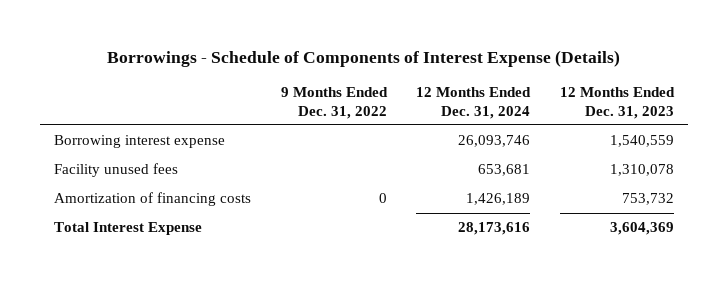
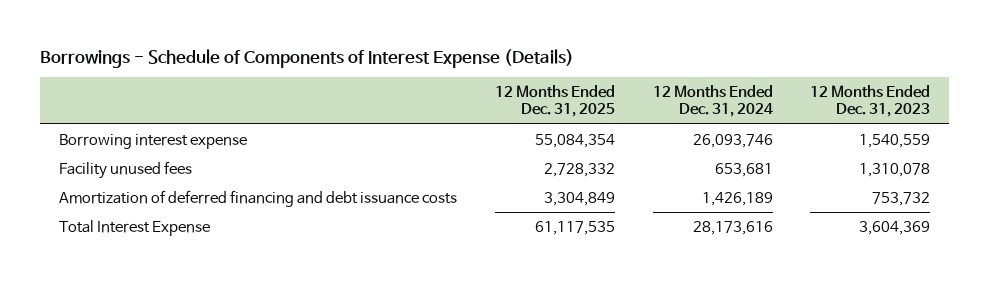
- | 9 Months Ended Dec. 31, 2022 | 12 Months Ended Dec. 31, 2024 | 12 Months Ended Dec. 31, 2023
+ | 12 Months Ended Dec. 31, 2025 | 12 Months Ended Dec. 31, 2024 | 12 Months Ended Dec. 31, 2023
- Amortization of financing costs | 0 | 1,426,189 | 753,732
+ Amortization of deferred financing and debt issuance costs | 3,304,849 | 1,426,189 | 753,732

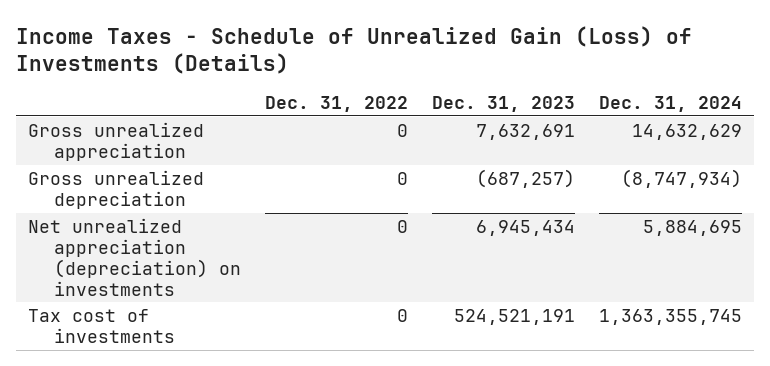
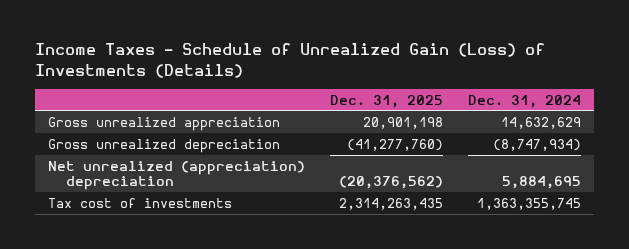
- | Dec. 31, 2022 | Dec. 31, 2023 | Dec. 31, 2024
+ | Dec. 31, 2025 | Dec. 31, 2024
- Net unrealized appreciation (depreciation) on investments | 0 | 6,945,434 | 5,884,695
+ Net unrealized (appreciation) depreciation | (20,376,562) | 5,884,695

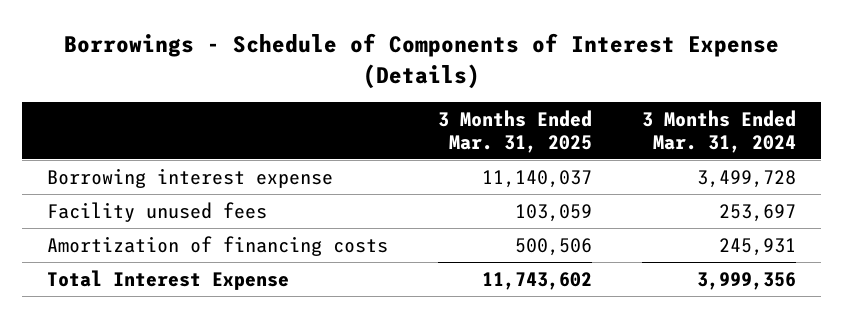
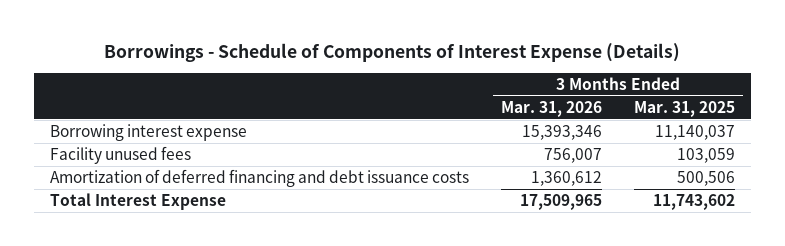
- | 3 Months Ended Mar. 31, 2025 | 3 Months Ended Mar. 31, 2024
+ | 3 Months Ended Mar. 31, 2026 | 3 Months Ended Mar. 31, 2025
- Amortization of financing costs | 500,506 | 245,931
+ Amortization of deferred financing and debt issuance costs | 1,360,612 | 500,506

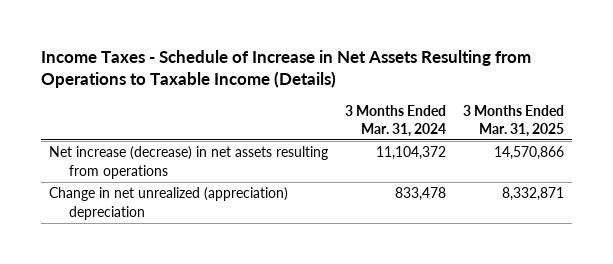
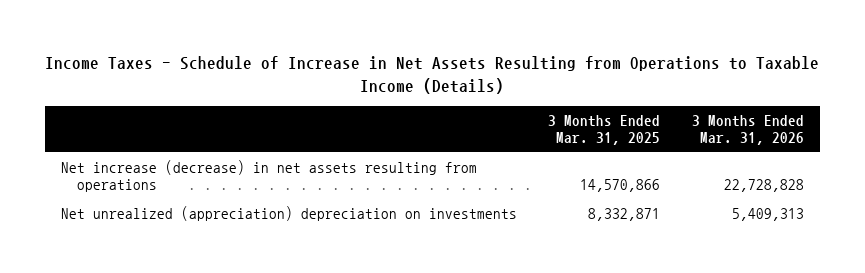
- | 3 Months Ended Mar. 31, 2024 | 3 Months Ended Mar. 31, 2025
+ | 3 Months Ended Mar. 31, 2025 | 3 Months Ended Mar. 31, 2026
- Change in net unrealized (appreciation) depreciation | 833,478 | 8,332,871
+ Net unrealized (appreciation) depreciation on investments | 8,332,871 | 5,409,313

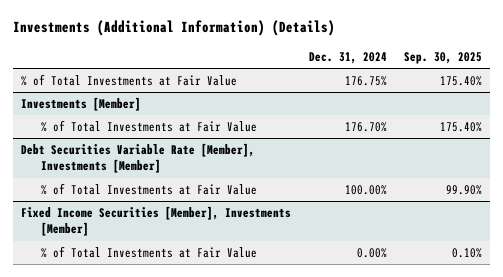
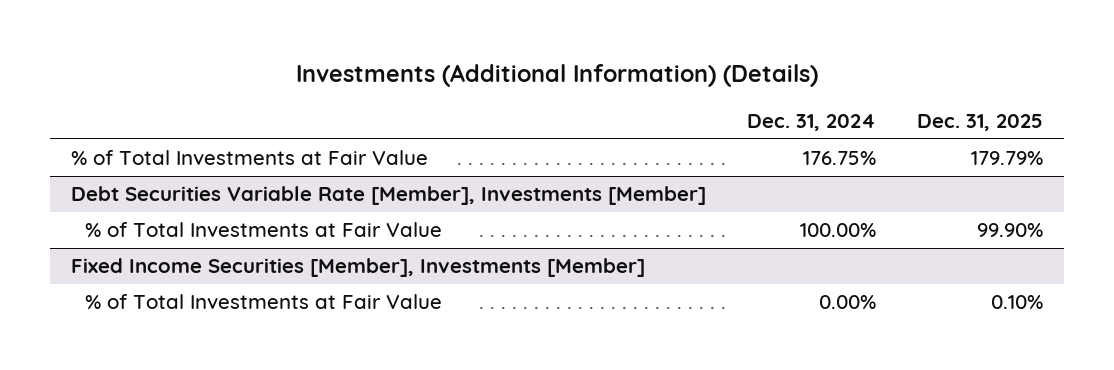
- | Dec. 31, 2024 | Sep. 30, 2025
+ | Dec. 31, 2024 | Dec. 31, 2025
- Investments [Member]
- % of Total Investments at Fair Value | 176.70% | 175.40%

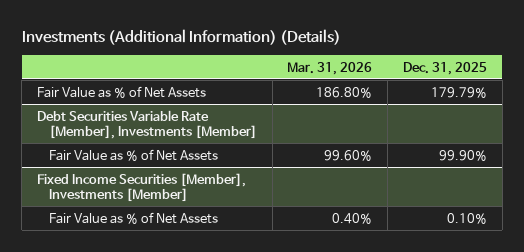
- | Dec. 31, 2024 | Dec. 31, 2025
+ | Mar. 31, 2026 | Dec. 31, 2025
- % of Total Investments at Fair Value | 176.75% | 179.79%
+ Fair Value as % of Net Assets | 186.80% | 179.79%
@ Debt Securities Variable Rate [Member], Investments [Member]
- % of Total Investments at Fair Value | 100.00% | 99.90%
+ Fair Value as % of Net Assets | 99.60% | 99.90%
@ Fixed Income Securities [Member], Investments [Member]
- % of Total Investments at Fair Value | 0.00% | 0.10%
+ Fair Value as % of Net Assets | 0.40% | 0.10%

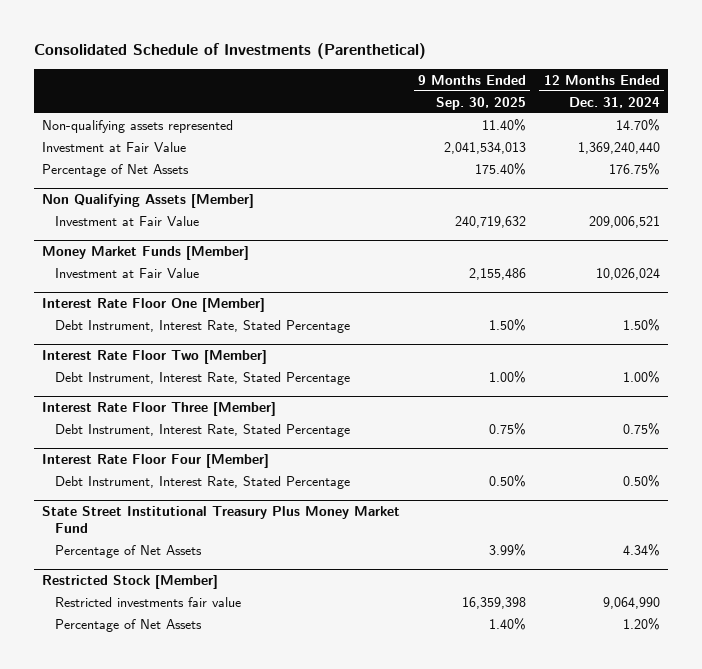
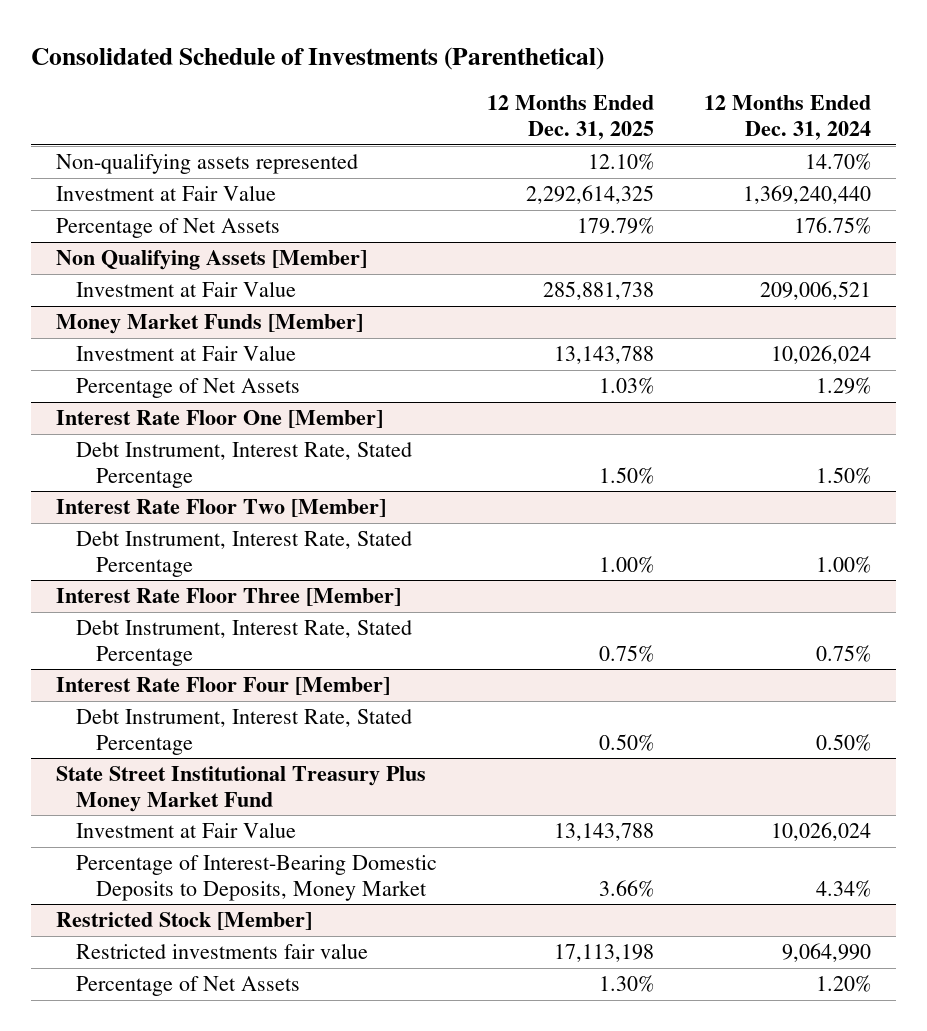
- | 9 Months Ended Sep. 30, 2025 | 12 Months Ended Dec. 31, 2024
+ | 12 Months Ended Dec. 31, 2025 | 12 Months Ended Dec. 31, 2024
@ Money Market Funds [Member]
+ Percentage of Net Assets | 1.03% | 1.29%
@ State Street Institutional Treasury Plus Money Market Fund
- Percentage of Net Assets | 3.99% | 4.34%
+ Investment at Fair Value | 13,143,788 | 10,026,024
+ Percentage of Interest-Bearing Domestic Deposits to Deposits, Money Market | 3.66% | 4.34%

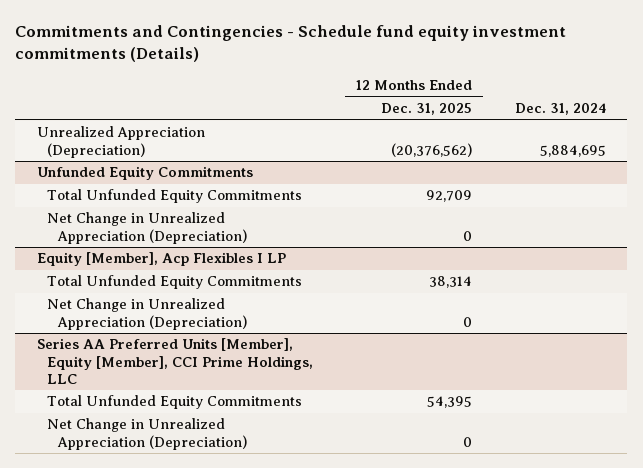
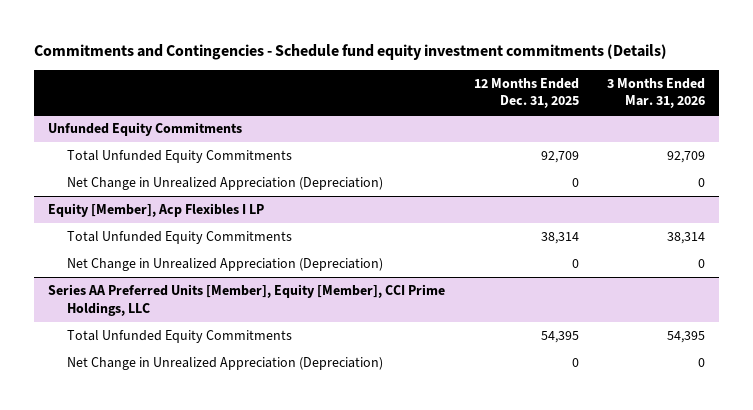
- | 12 Months Ended Dec. 31, 2025 | Dec. 31, 2024
+ | 12 Months Ended Dec. 31, 2025 | 3 Months Ended Mar. 31, 2026
- Unrealized Appreciation (Depreciation) | (20,376,562) | 5,884,695

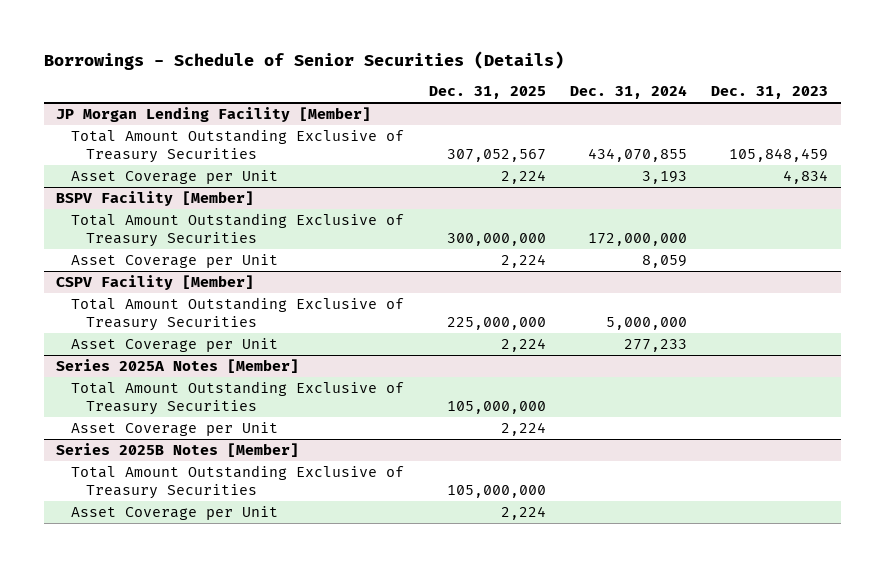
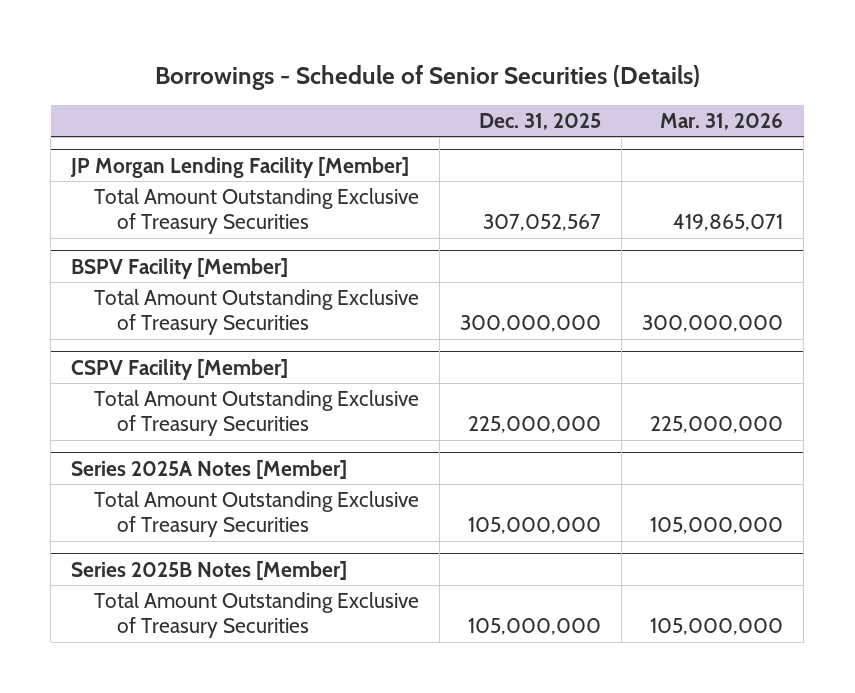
- | Dec. 31, 2025 | Dec. 31, 2024 | Dec. 31, 2023
+ | Dec. 31, 2025 | Mar. 31, 2026
@ JP Morgan Lending Facility [Member]
- Asset Coverage per Unit | 2,224 | 3,193 | 4,834
@ BSPV Facility [Member]
- Asset Coverage per Unit | 2,224 | 8,059 |
@ CSPV Facility [Member]
- Asset Coverage per Unit | 2,224 | 277,233 |
@ Series 2025A Notes [Member]
- Asset Coverage per Unit | 2,224 | |
@ Series 2025B Notes [Member]
- Asset Coverage per Unit | 2,224 | |

